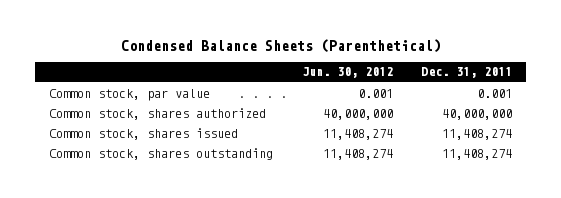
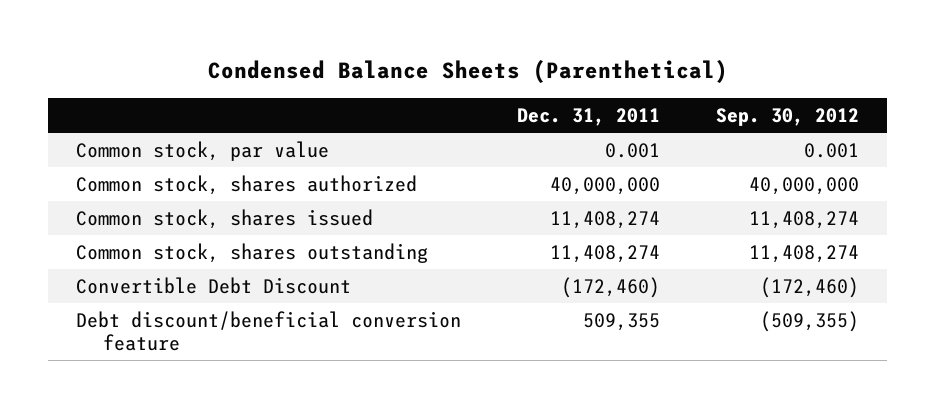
- | Jun. 30, 2012 | Dec. 31, 2011
+ | Dec. 31, 2011 | Sep. 30, 2012
+ Convertible Debt Discount | (172,460) | (172,460)
+ Debt discount/beneficial conversion feature | 509,355 | (509,355)

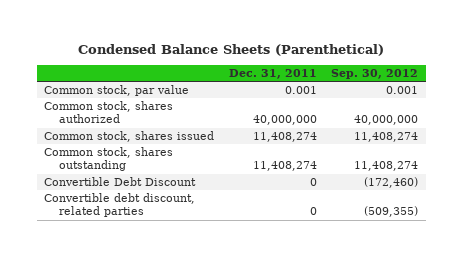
- Convertible Debt Discount | (172,460) | (172,460)
- Debt discount/beneficial conversion feature | 509,355 | (509,355)
+ Convertible Debt Discount | 0 | (172,460)
+ Convertible debt discount, related parties | 0 | (509,355)

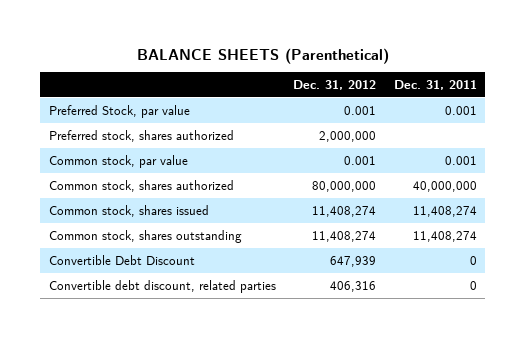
- Condensed Balance Sheets (Parenthetical)
+ BALANCE SHEETS (Parenthetical)
- | Dec. 31, 2011 | Sep. 30, 2012
+ | Dec. 31, 2012 | Dec. 31, 2011
+ Preferred Stock, par value | 0.001 | 0.001
+ Preferred stock, shares authorized | 2,000,000 |

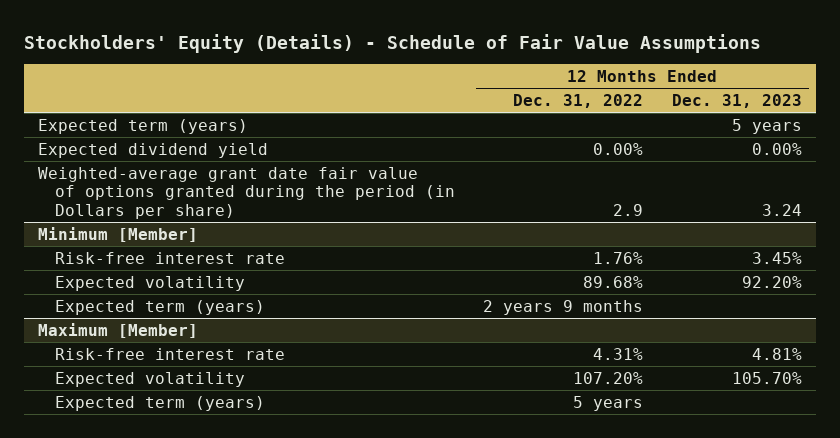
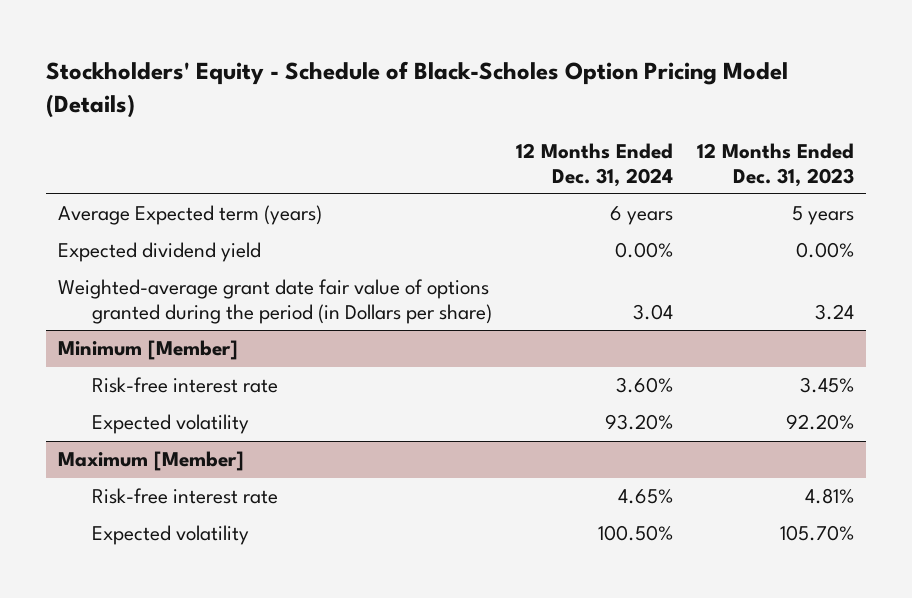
- Stockholders' Equity (Details) - Schedule of Fair Value Assumptions
+ Stockholders' Equity - Schedule of Black-Scholes Option Pricing Model (Details)
- | 12 Months Ended Dec. 31, 2022 | 12 Months Ended Dec. 31, 2023
+ | 12 Months Ended Dec. 31, 2024 | 12 Months Ended Dec. 31, 2023
- Expected term (years) | | 5 years
+ Average Expected term (years) | 6 years | 5 years
@ Minimum [Member]
- Expected term (years) | 2 years 9 months |
@ Maximum [Member]
- Expected term (years) | 5 years |

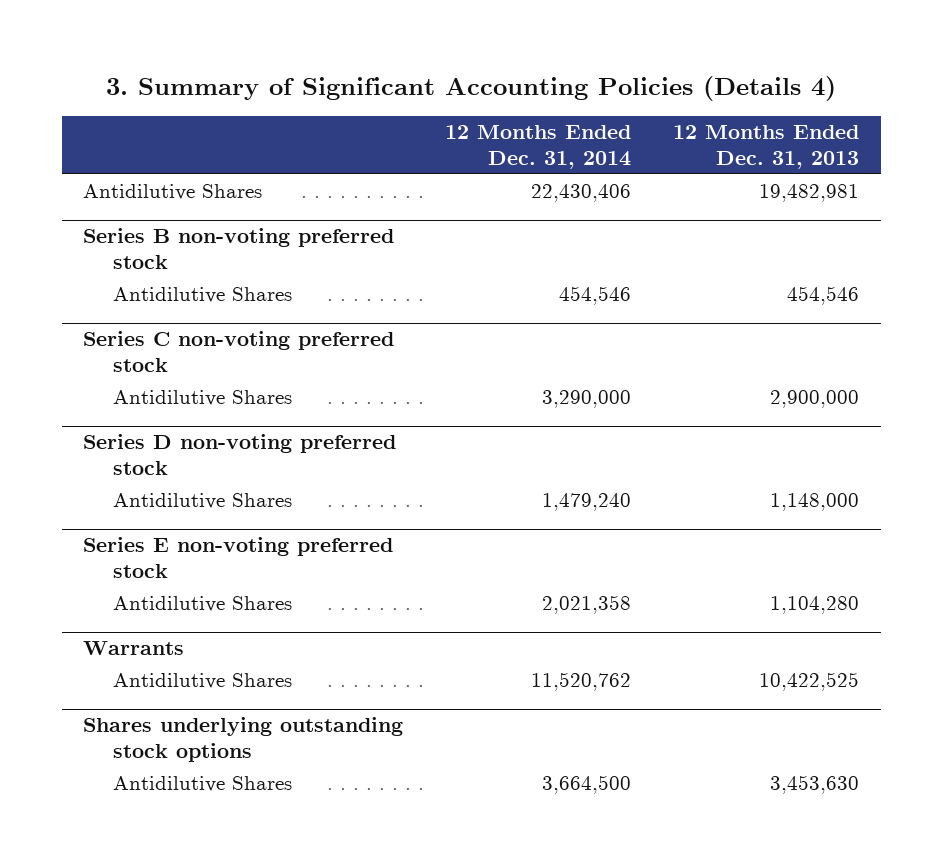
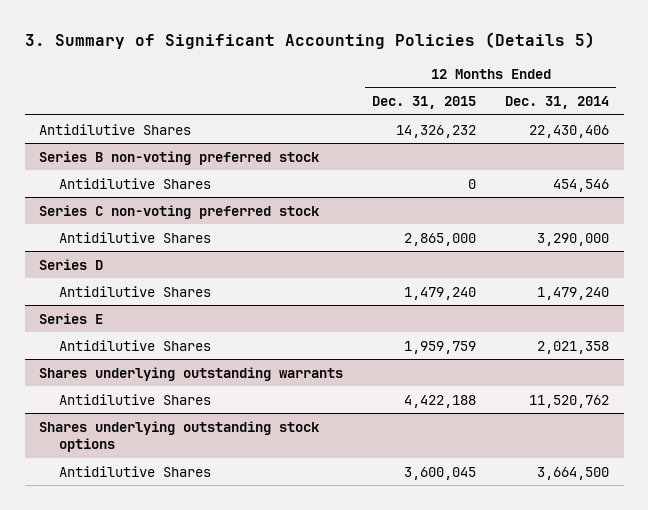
- 3. Summary of Significant Accounting Policies (Details 4)
+ 3. Summary of Significant Accounting Policies (Details 5)
- | 12 Months Ended Dec. 31, 2014 | 12 Months Ended Dec. 31, 2013
+ | 12 Months Ended Dec. 31, 2015 | 12 Months Ended Dec. 31, 2014
- Series D non-voting preferred stock
+ Series D
- Series E non-voting preferred stock
+ Series E
- Warrants
+ Shares underlying outstanding warrants

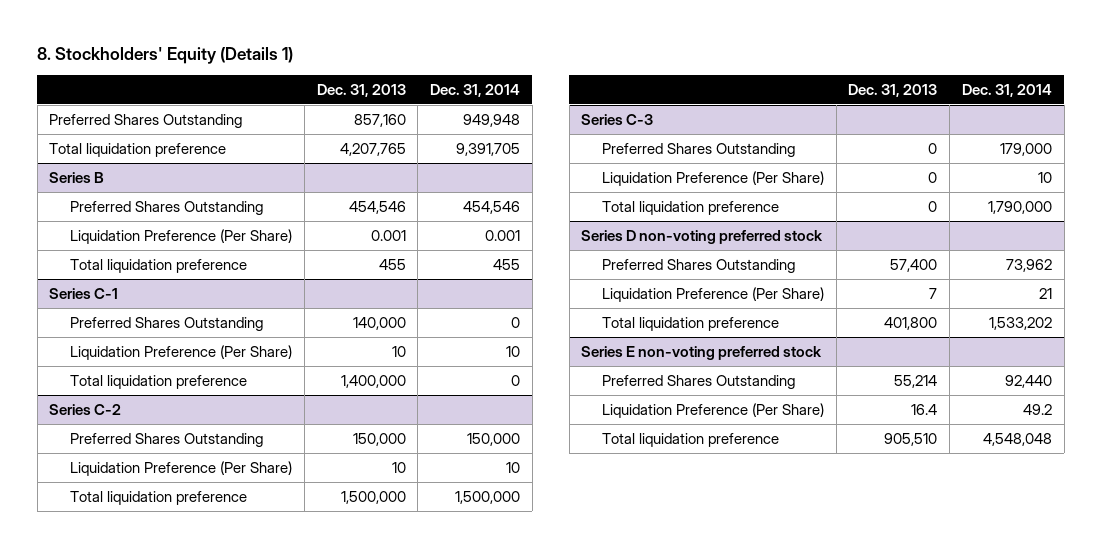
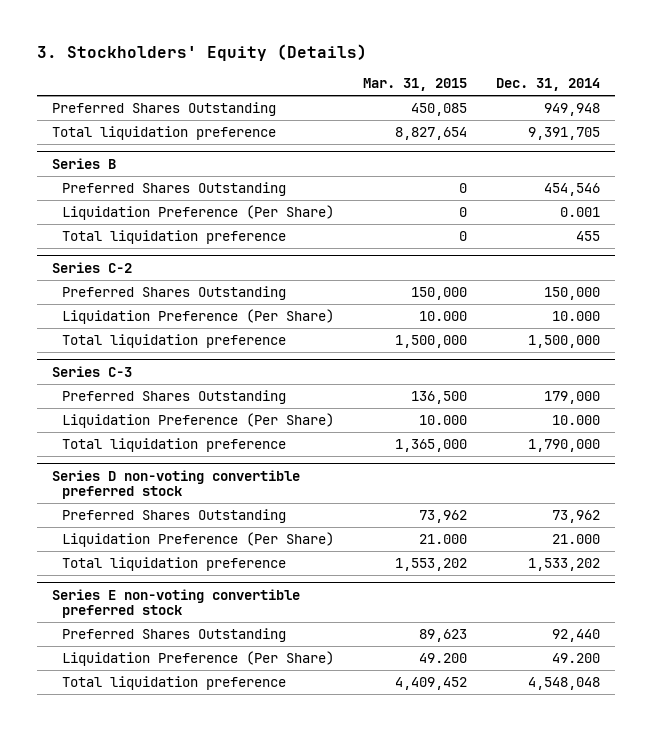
- 8. Stockholders' Equity (Details 1)
+ 3. Stockholders' Equity (Details)
- | Dec. 31, 2013 | Dec. 31, 2014
+ | Mar. 31, 2015 | Dec. 31, 2014
- Series C-1
- Preferred Shares Outstanding | 140,000 | 0
- Liquidation Preference (Per Share) | 10 | 10
- Total liquidation preference | 1,400,000 | 0
@ Series C-2
- Liquidation Preference (Per Share) | 10 | 10
+ Liquidation Preference (Per Share) | 10.000 | 10.000
@ Series C-3
- Liquidation Preference (Per Share) | 0 | 10
+ Liquidation Preference (Per Share) | 10.000 | 10.000
- Series D non-voting preferred stock
+ Series D non-voting convertible preferred stock
- Liquidation Preference (Per Share) | 7 | 21
+ Liquidation Preference (Per Share) | 21.000 | 21.000
- Series E non-voting preferred stock
+ Series E non-voting convertible preferred stock
- Liquidation Preference (Per Share) | 16.4 | 49.2
+ Liquidation Preference (Per Share) | 49.200 | 49.200

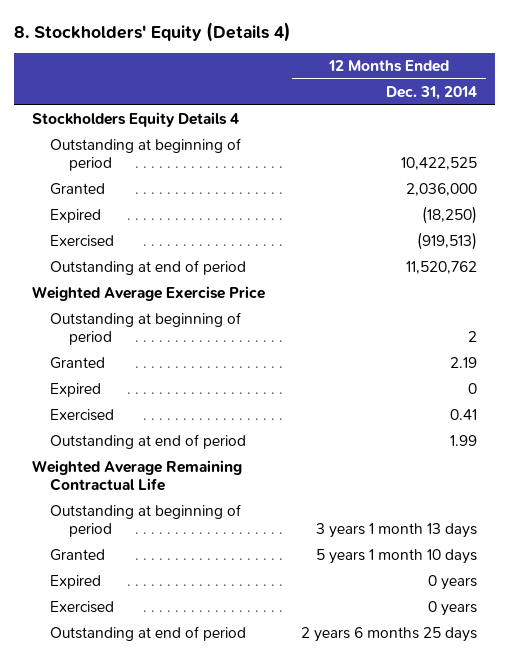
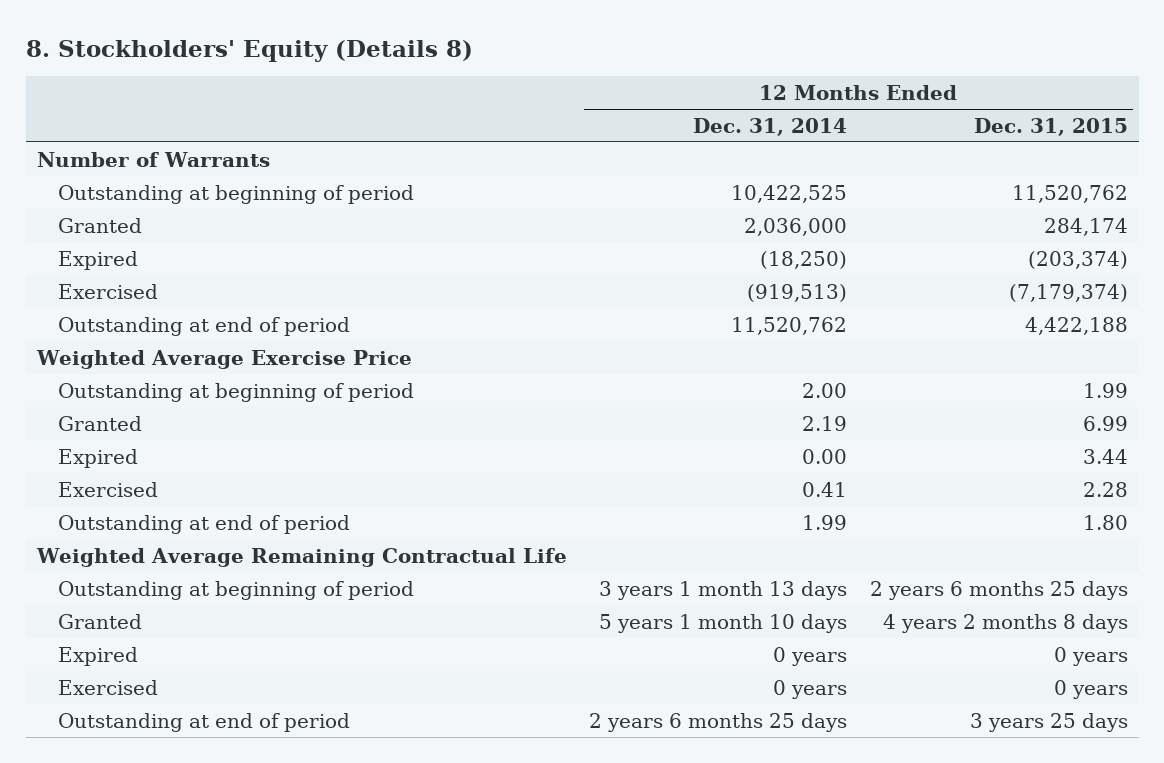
- 8. Stockholders' Equity (Details 4)
+ 8. Stockholders' Equity (Details 8)
- | 12 Months Ended Dec. 31, 2014
+ | 12 Months Ended Dec. 31, 2014 | 12 Months Ended Dec. 31, 2015
- Stockholders Equity Details 4
+ Number of Warrants
- Outstanding at beginning of period | 2
+ Outstanding at beginning of period | 2.00 | 1.99
- Expired | 0
+ Expired | 0.00 | 3.44

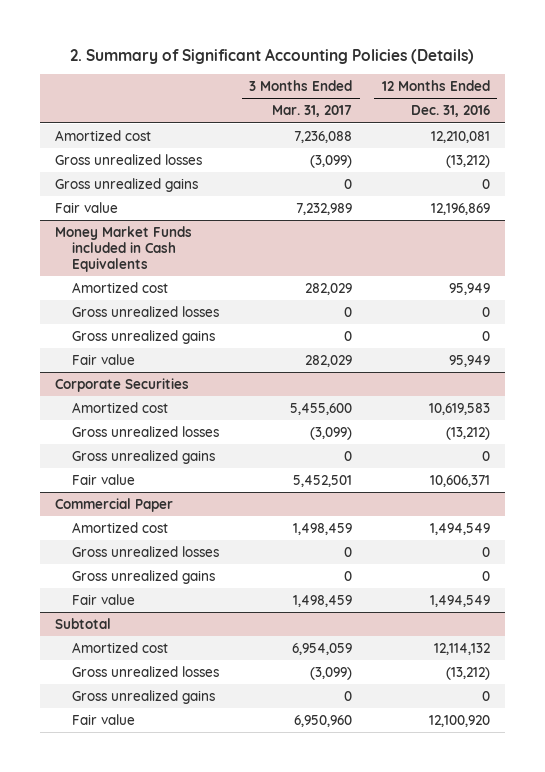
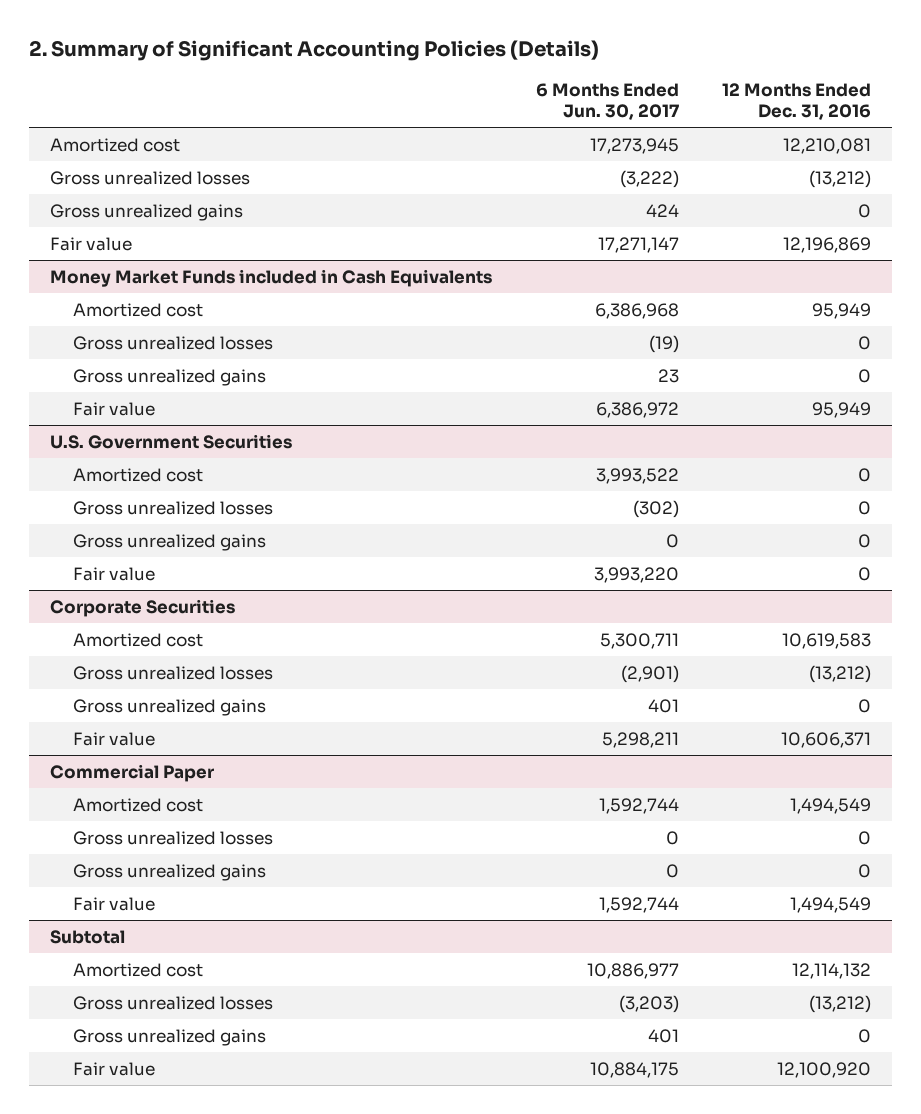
- | 3 Months Ended Mar. 31, 2017 | 12 Months Ended Dec. 31, 2016
+ | 6 Months Ended Jun. 30, 2017 | 12 Months Ended Dec. 31, 2016
+ U.S. Government Securities
+ Amortized cost | 3,993,522 | 0
+ Gross unrealized losses | (302) | 0
+ Gross unrealized gains | 0 | 0
+ Fair value | 3,993,220 | 0

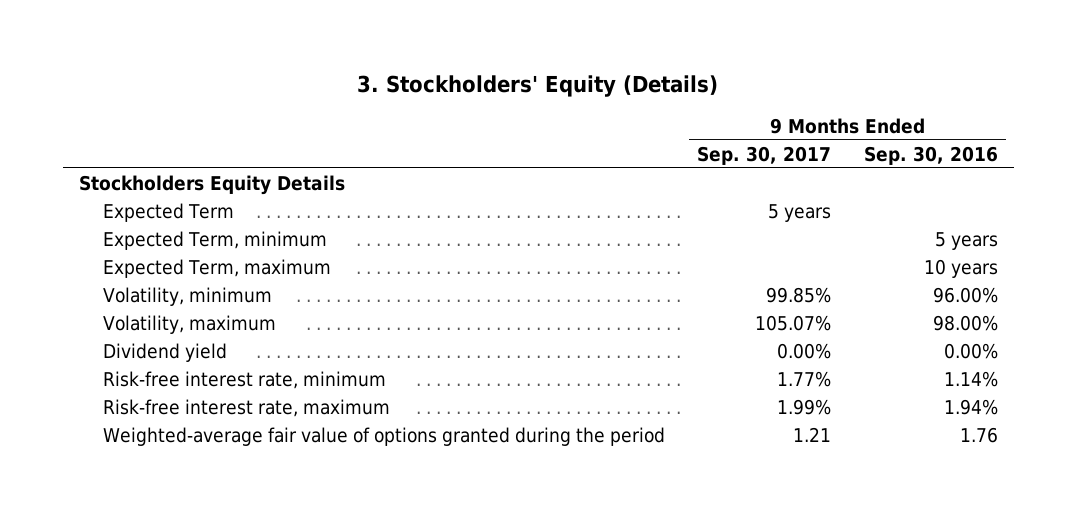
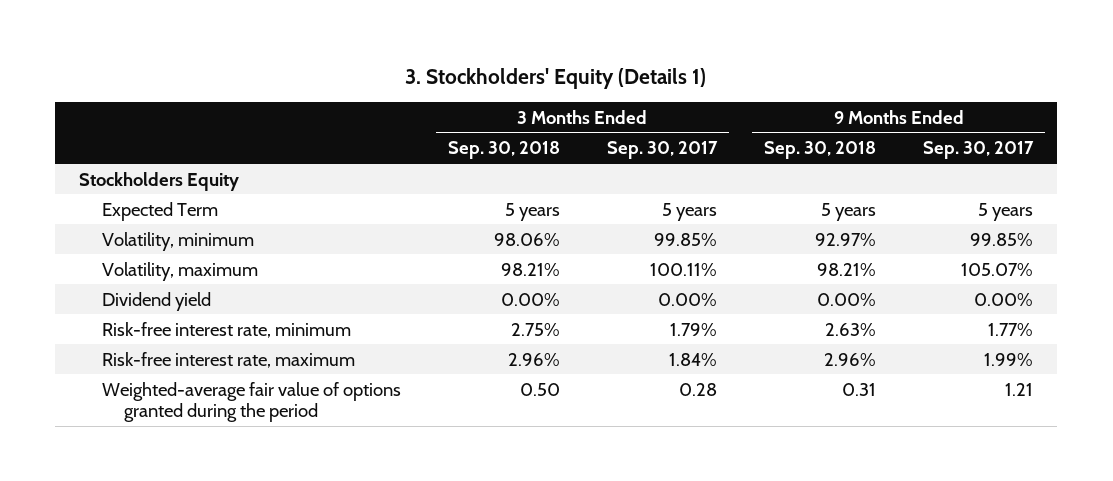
- 3. Stockholders' Equity (Details)
+ 3. Stockholders' Equity (Details 1)
- | 9 Months Ended Sep. 30, 2017 | 9 Months Ended Sep. 30, 2016
+ | 3 Months Ended Sep. 30, 2018 | 3 Months Ended Sep. 30, 2017 | 9 Months Ended Sep. 30, 2018 | 9 Months Ended Sep. 30, 2017
- Stockholders Equity Details
+ Stockholders Equity
- Expected Term, minimum | | 5 years
- Expected Term, maximum | | 10 years

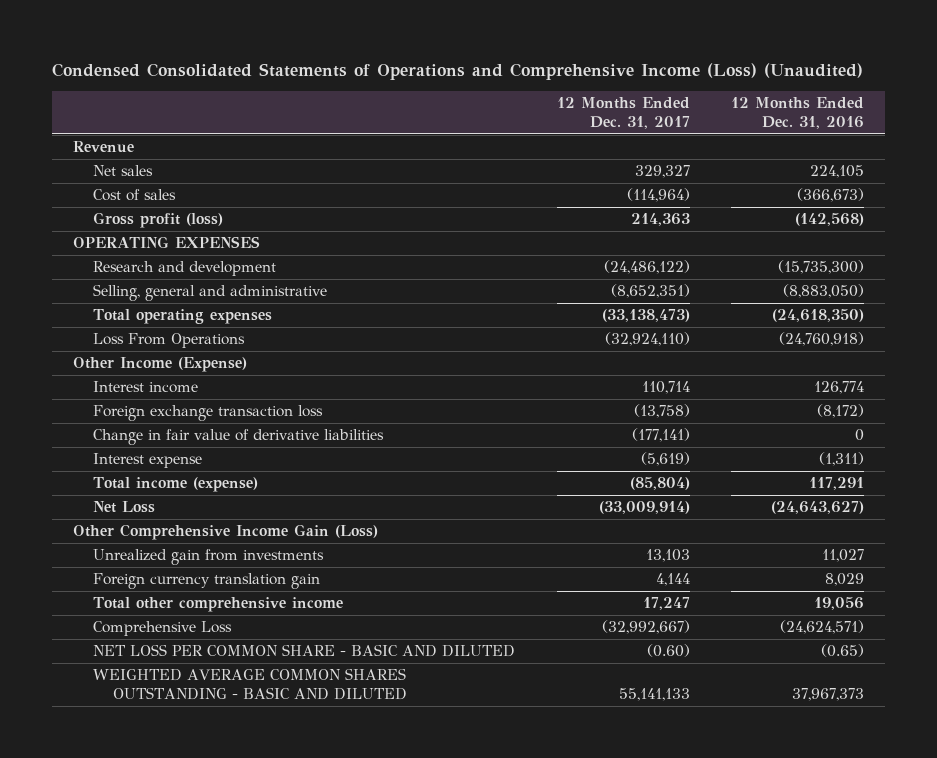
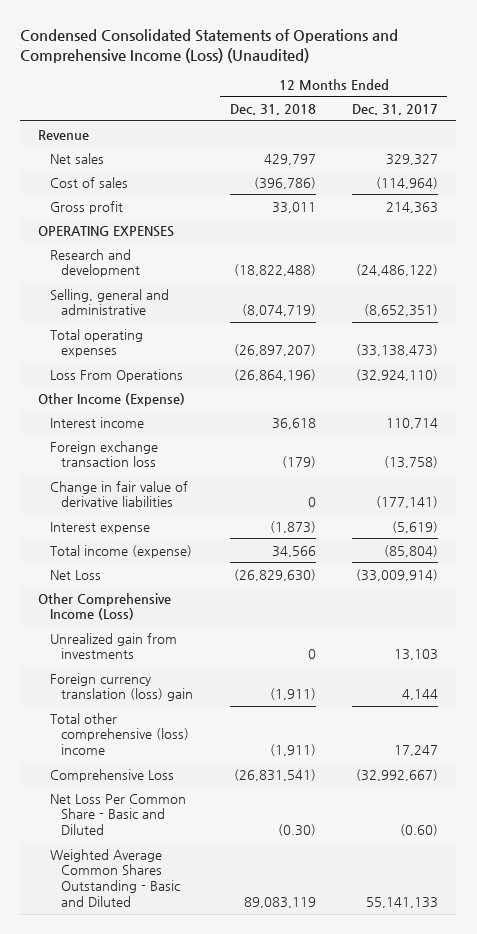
- | 12 Months Ended Dec. 31, 2017 | 12 Months Ended Dec. 31, 2016
+ | 12 Months Ended Dec. 31, 2018 | 12 Months Ended Dec. 31, 2017
- Gross profit (loss) | 214,363 | (142,568)
+ Gross profit | 33,011 | 214,363
- Other Comprehensive Income Gain (Loss)
+ Other Comprehensive Income (Loss)
- Foreign currency translation gain | 4,144 | 8,029
- Total other comprehensive income | 17,247 | 19,056
+ Foreign currency translation (loss) gain | (1,911) | 4,144
+ Total other comprehensive (loss) income | (1,911) | 17,247
- NET LOSS PER COMMON SHARE - BASIC AND DILUTED | (0.60) | (0.65)
- WEIGHTED AVERAGE COMMON SHARES OUTSTANDING - BASIC AND DILUTED | 55,141,133 | 37,967,373
+ Net Loss Per Common Share - Basic and Diluted | (0.30) | (0.60)
+ Weighted Average Common Shares Outstanding - Basic and Diluted | 89,083,119 | 55,141,133

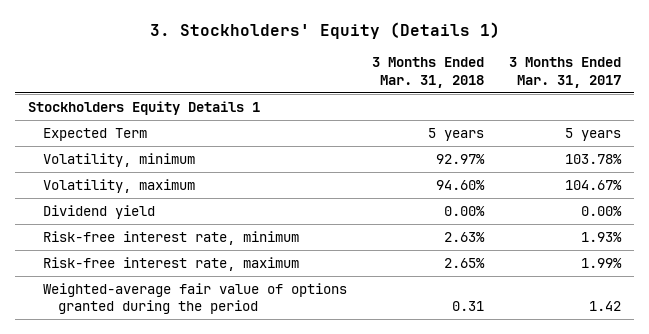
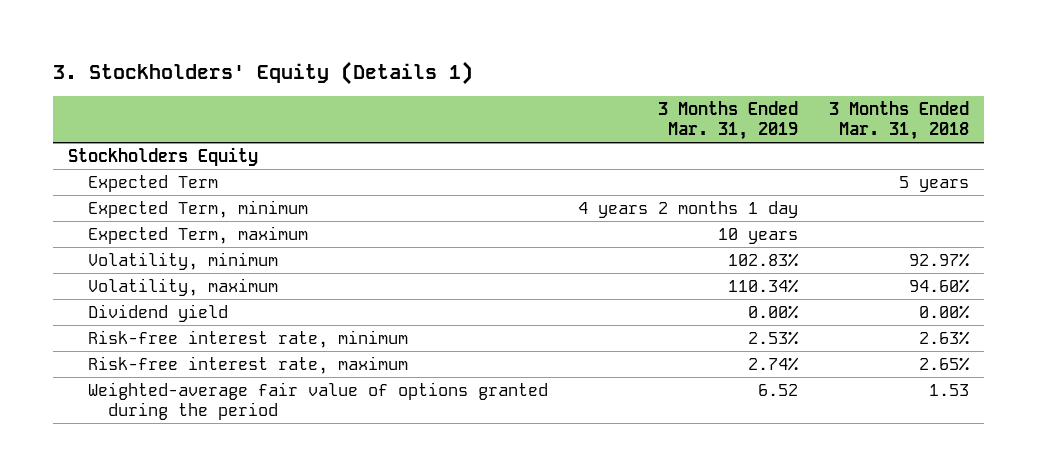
- | 3 Months Ended Mar. 31, 2018 | 3 Months Ended Mar. 31, 2017
+ | 3 Months Ended Mar. 31, 2019 | 3 Months Ended Mar. 31, 2018
- Stockholders Equity Details 1
+ Stockholders Equity
+ Expected Term, minimum | 4 years 2 months 1 day |
+ Expected Term, maximum | 10 years |
- Weighted-average fair value of options granted during the period | 0.31 | 1.42
+ Weighted-average fair value of options granted during the period | 6.52 | 1.53

